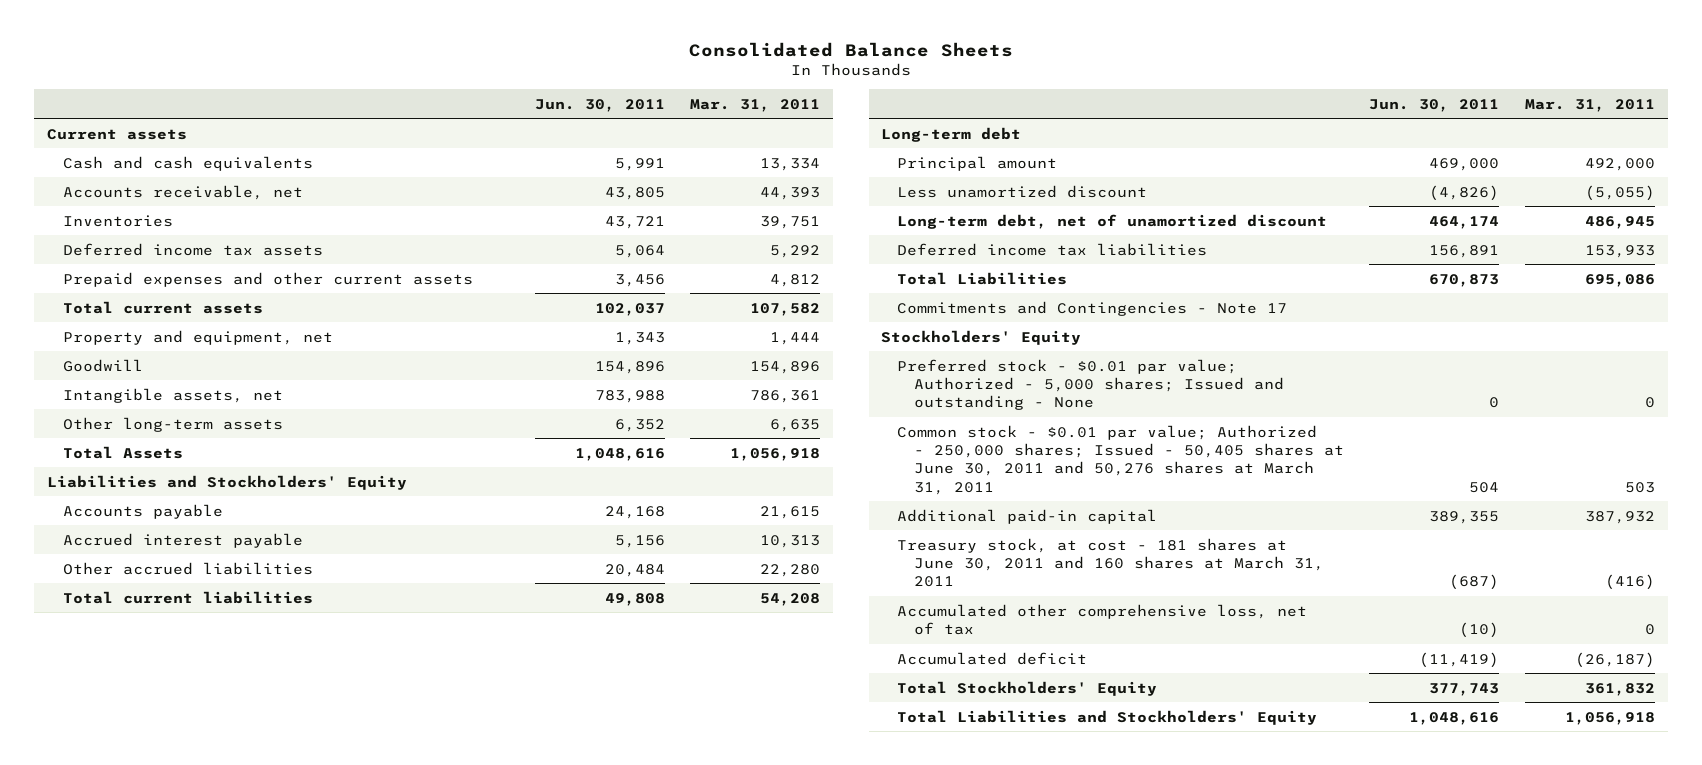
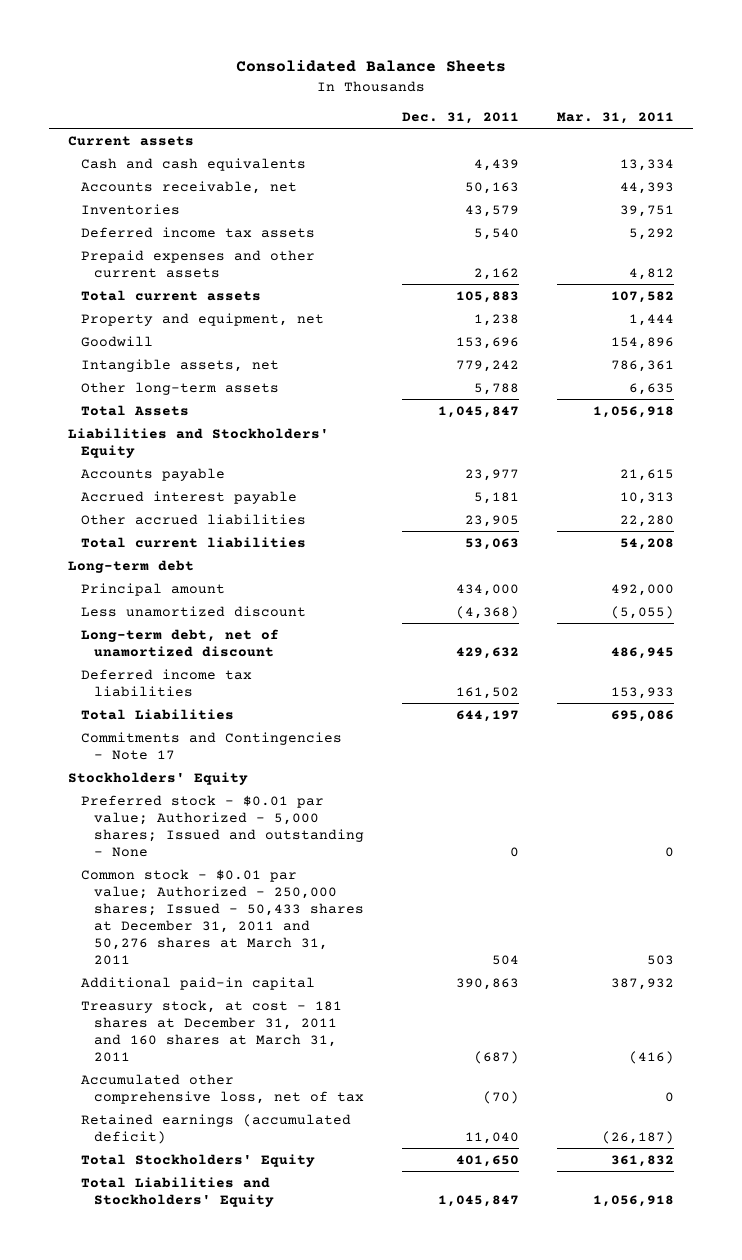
- | Jun. 30, 2011 | Mar. 31, 2011
+ | Dec. 31, 2011 | Mar. 31, 2011
- Common stock - $0.01 par value; Authorized - 250,000 shares; Issued - 50,405 shares at June 30, 2011 and 50,276 shares at March 31, 2011 | 504 | 503
+ Common stock - $0.01 par value; Authorized - 250,000 shares; Issued - 50,433 shares at December 31, 2011 and 50,276 shares at March 31, 2011 | 504 | 503
- Treasury stock, at cost - 181 shares at June 30, 2011 and 160 shares at March 31, 2011 | (687) | (416)
+ Treasury stock, at cost - 181 shares at December 31, 2011 and 160 shares at March 31, 2011 | (687) | (416)
- Accumulated deficit | (11,419) | (26,187)
+ Retained earnings (accumulated deficit) | 11,040 | (26,187)

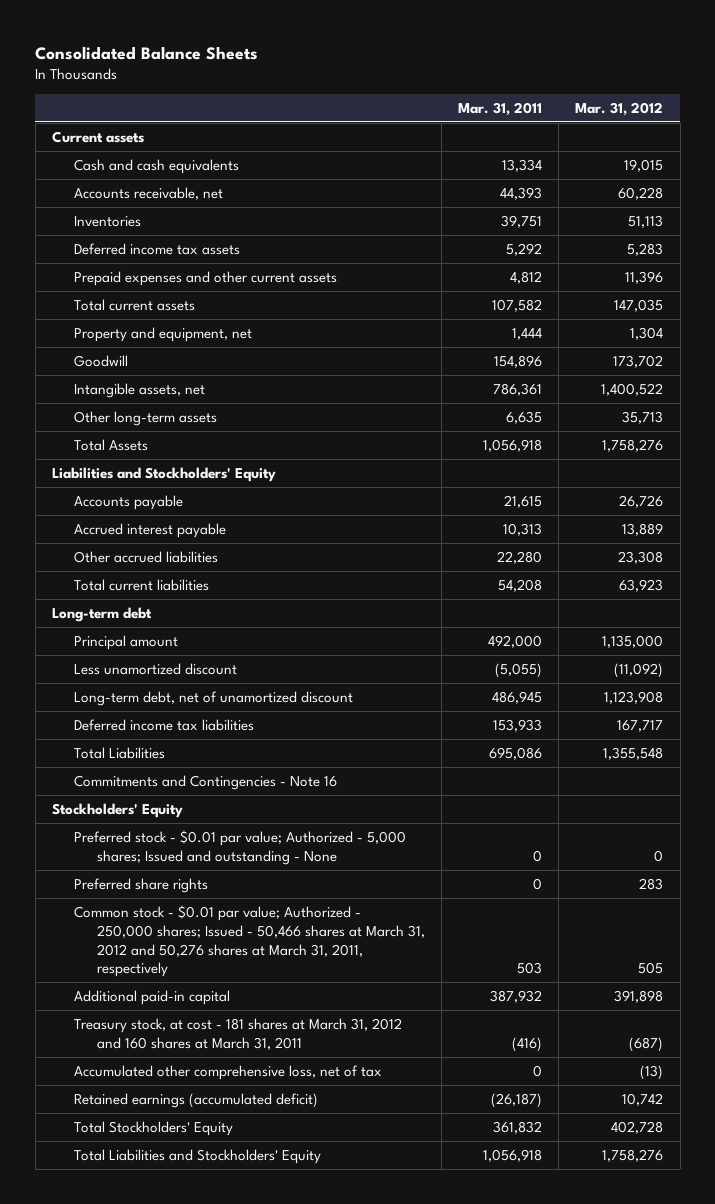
- | Dec. 31, 2011 | Mar. 31, 2011
+ | Mar. 31, 2011 | Mar. 31, 2012
- Commitments and Contingencies - Note 17
+ Commitments and Contingencies - Note 16
- Common stock - $0.01 par value; Authorized - 250,000 shares; Issued - 50,433 shares at December 31, 2011 and 50,276 shares at March 31, 2011 | 504 | 503
+ Preferred share rights | 0 | 283
+ Common stock - $0.01 par value; Authorized - 250,000 shares; Issued - 50,466 shares at March 31, 2012 and 50,276 shares at March 31, 2011, respectively | 503 | 505
- Treasury stock, at cost - 181 shares at December 31, 2011 and 160 shares at March 31, 2011 | (687) | (416)
+ Treasury stock, at cost - 181 shares at March 31, 2012 and 160 shares at March 31, 2011 | (416) | (687)

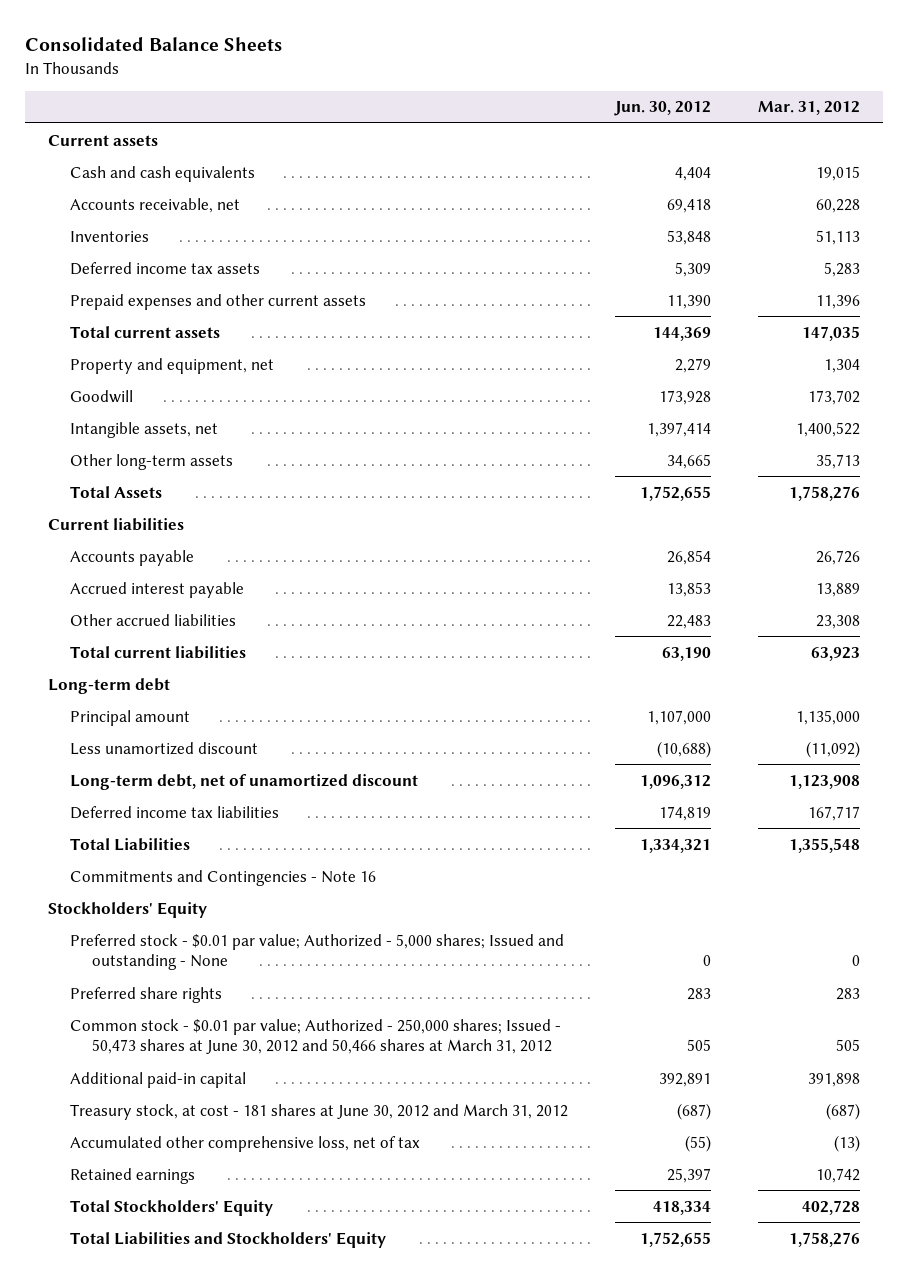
- | Mar. 31, 2011 | Mar. 31, 2012
+ | Jun. 30, 2012 | Mar. 31, 2012
- Liabilities and Stockholders' Equity
+ Current liabilities
- Common stock - $0.01 par value; Authorized - 250,000 shares; Issued - 50,466 shares at March 31, 2012 and 50,276 shares at March 31, 2011, respectively | 503 | 505
+ Common stock - $0.01 par value; Authorized - 250,000 shares; Issued - 50,473 shares at June 30, 2012 and 50,466 shares at March 31, 2012 | 505 | 505
- Treasury stock, at cost - 181 shares at March 31, 2012 and 160 shares at March 31, 2011 | (416) | (687)
+ Treasury stock, at cost - 181 shares at June 30, 2012 and March 31, 2012 | (687) | (687)
- Retained earnings (accumulated deficit) | (26,187) | 10,742
+ Retained earnings | 25,397 | 10,742

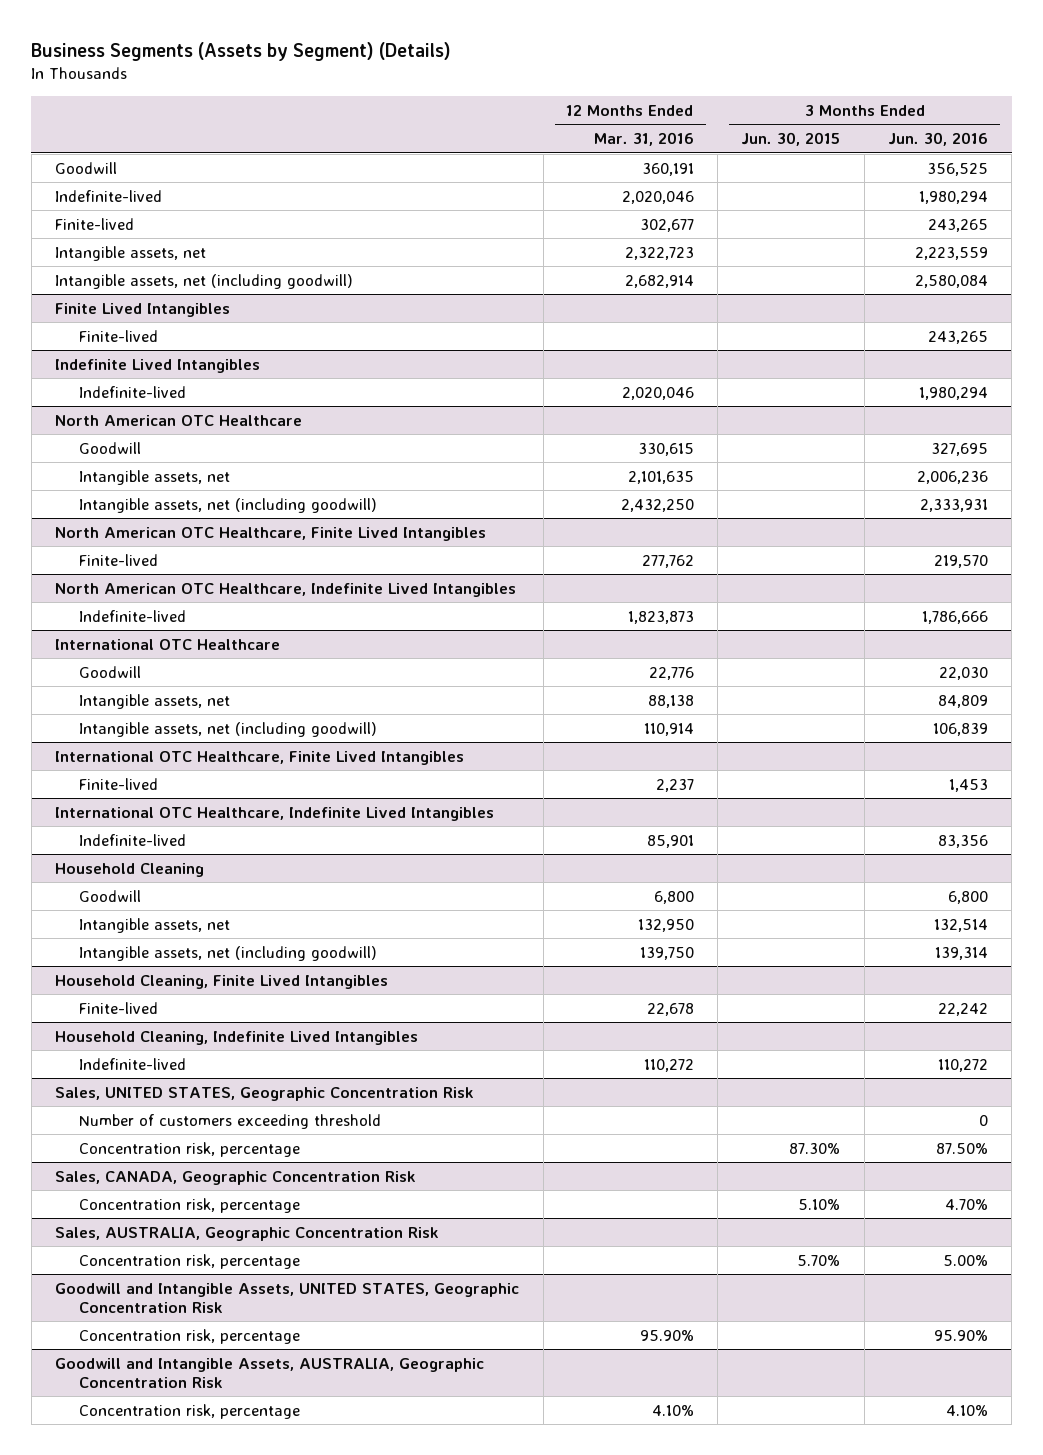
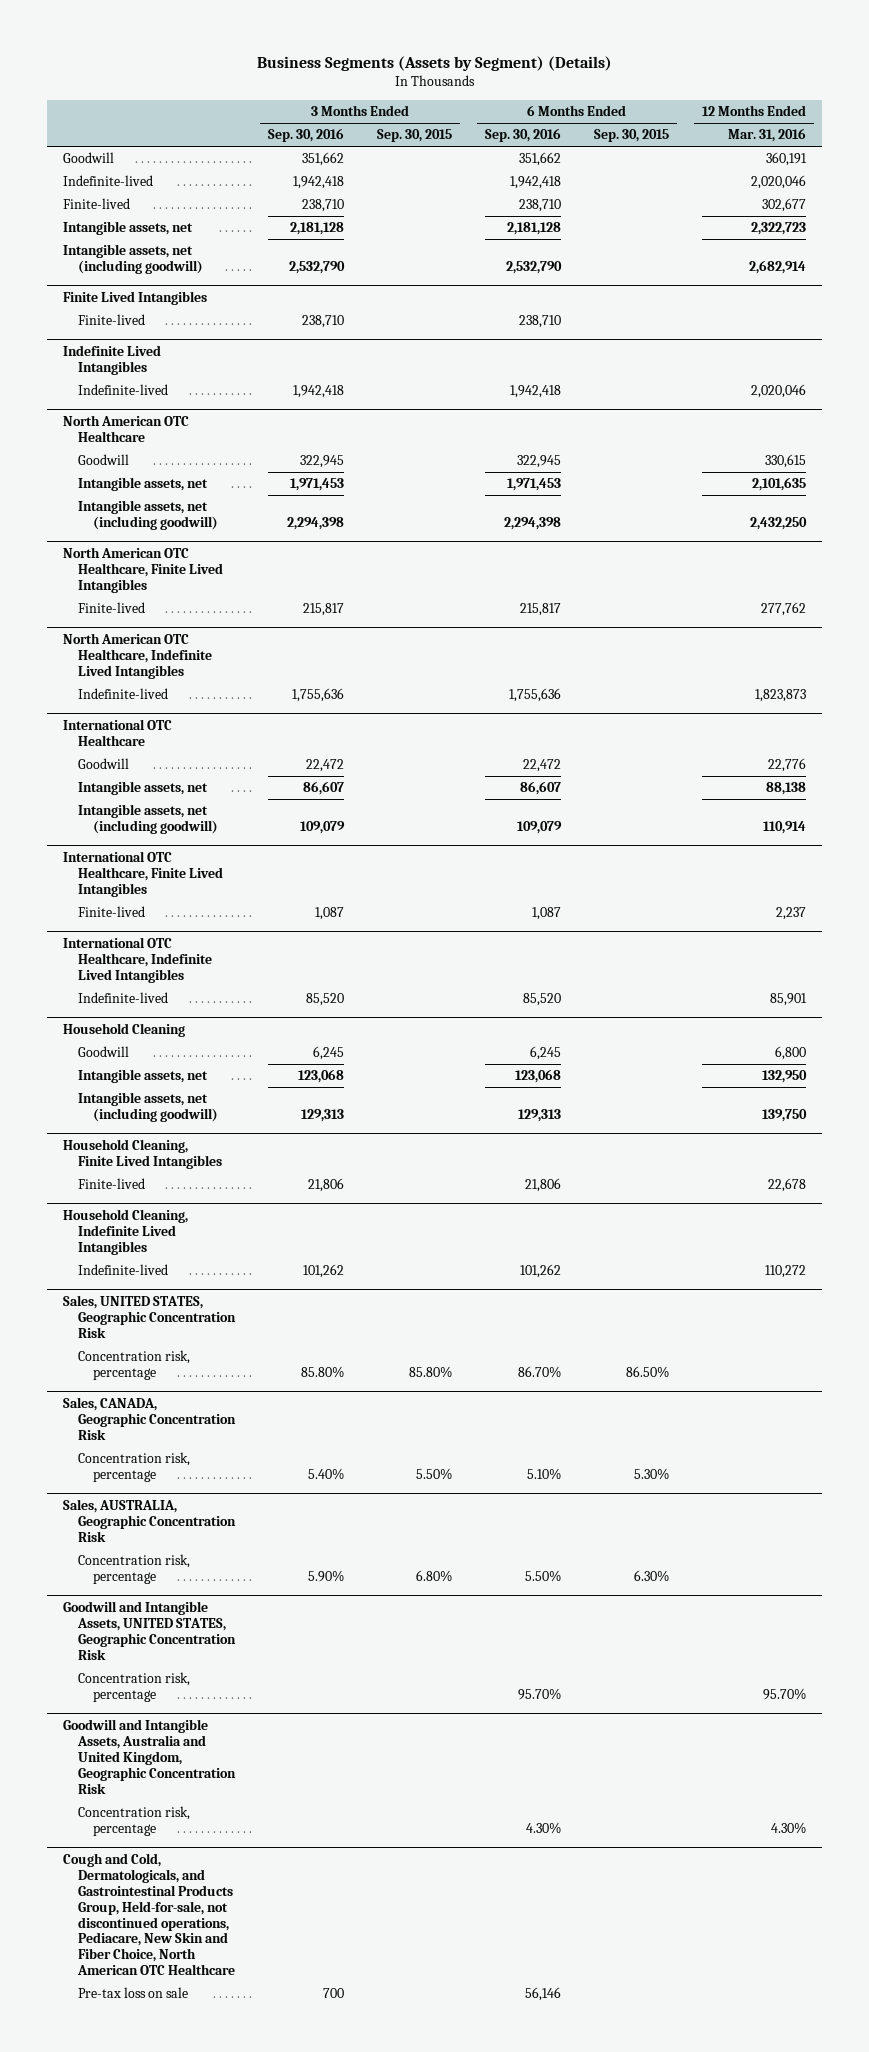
- | 12 Months Ended Mar. 31, 2016 | 3 Months Ended Jun. 30, 2015 | 3 Months Ended Jun. 30, 2016
+ | 3 Months Ended Sep. 30, 2016 | 3 Months Ended Sep. 30, 2015 | 6 Months Ended Sep. 30, 2016 | 6 Months Ended Sep. 30, 2015 | 12 Months Ended Mar. 31, 2016
@ Sales, UNITED STATES, Geographic Concentration Risk
- Number of customers exceeding threshold | | | 0
@ Goodwill and Intangible Assets, UNITED STATES, Geographic Concentration Risk
- Concentration risk, percentage | 95.90% | | 95.90%
- Goodwill and Intangible Assets, AUSTRALIA, Geographic Concentration Risk
- Concentration risk, percentage | 4.10% | | 4.10%
@ Goodwill and Intangible Assets, UNITED STATES, Geographic Concentration Risk
+ Concentration risk, percentage | | | 95.70% | | 95.70%
+ Goodwill and Intangible Assets, Australia and United Kingdom, Geographic Concentration Risk
+ Concentration risk, percentage | | | 4.30% | | 4.30%
+ Cough and Cold, Dermatologicals, and Gastrointestinal Products Group, Held-for-sale, not discontinued operations, Pediacare, New Skin and Fiber Choice, North American OTC Healthcare
+ Pre-tax loss on sale | 700 | | 56,146 | |

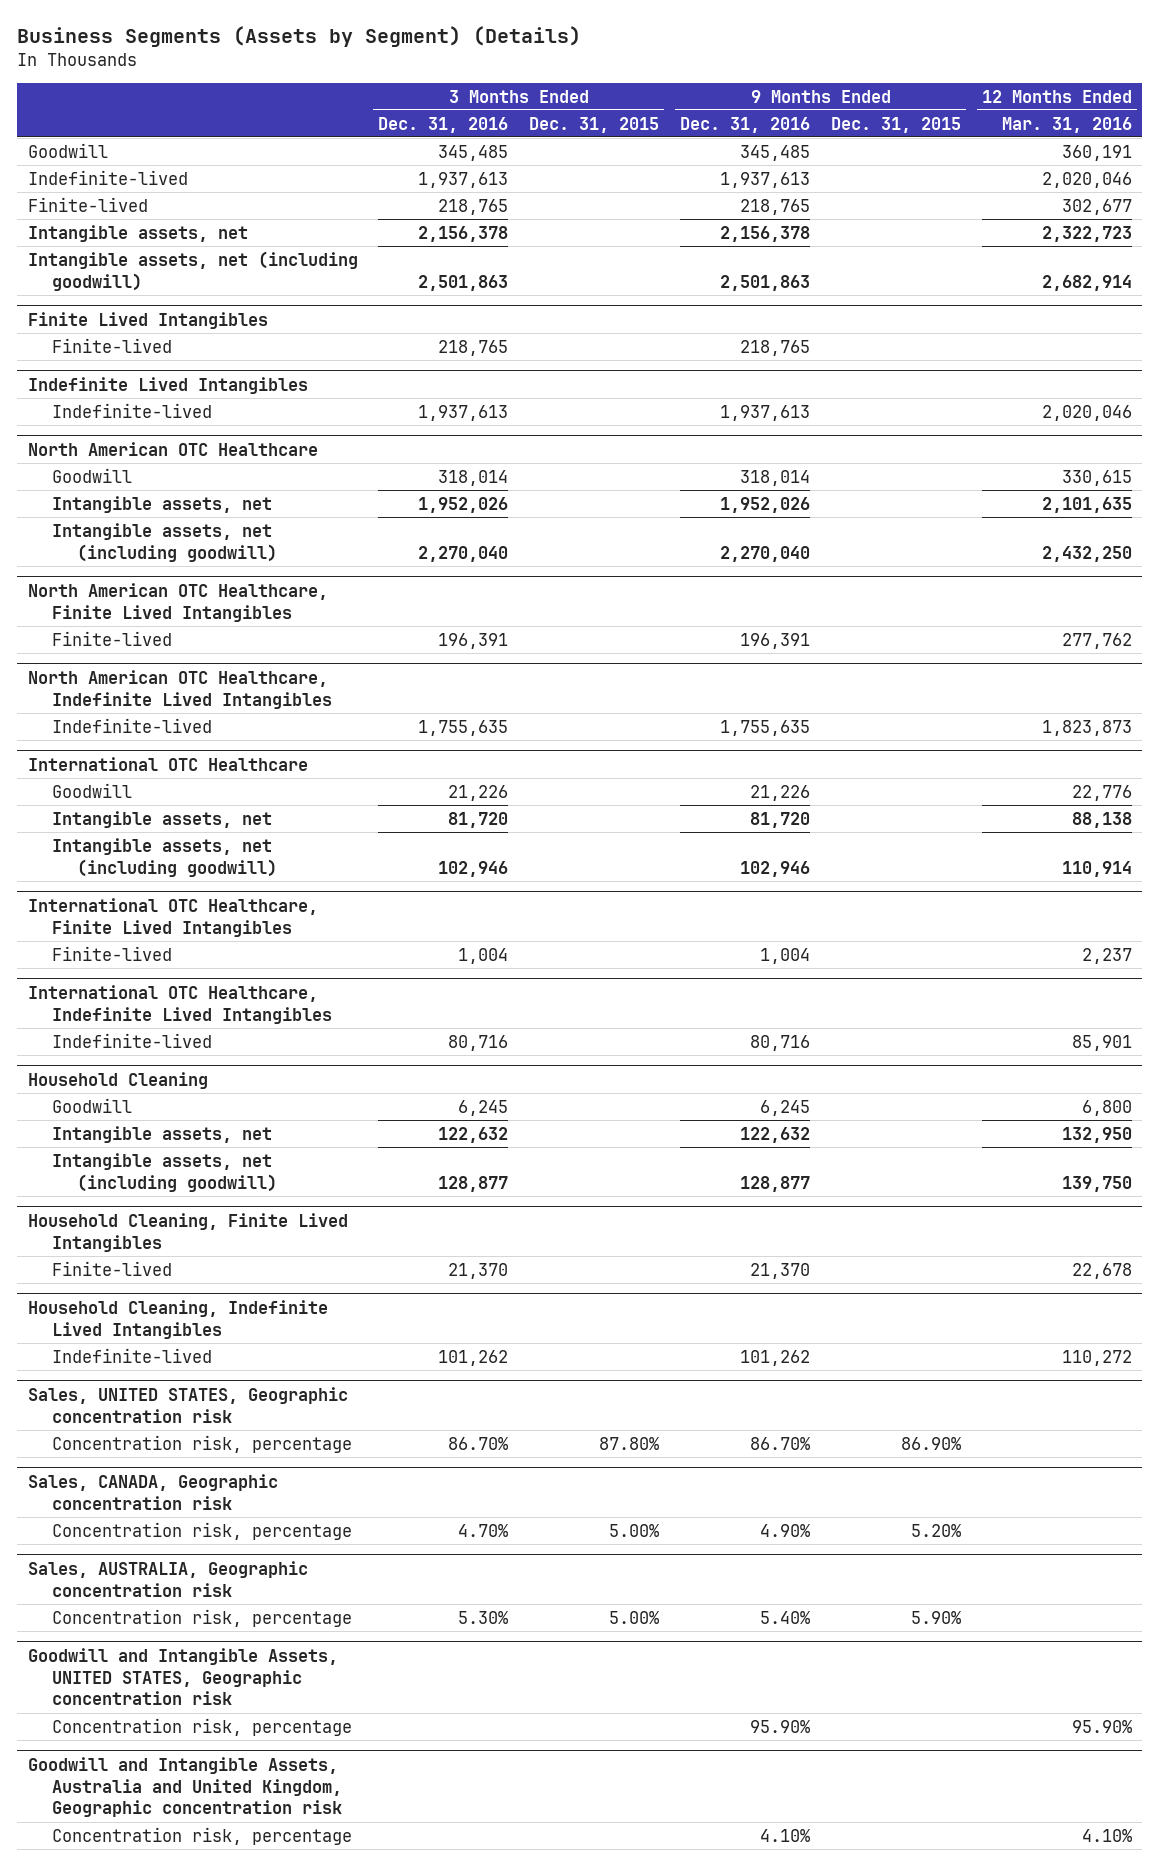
- | 3 Months Ended Sep. 30, 2016 | 3 Months Ended Sep. 30, 2015 | 6 Months Ended Sep. 30, 2016 | 6 Months Ended Sep. 30, 2015 | 12 Months Ended Mar. 31, 2016
+ | 3 Months Ended Dec. 31, 2016 | 3 Months Ended Dec. 31, 2015 | 9 Months Ended Dec. 31, 2016 | 9 Months Ended Dec. 31, 2015 | 12 Months Ended Mar. 31, 2016
- Sales, UNITED STATES, Geographic Concentration Risk
+ Sales, UNITED STATES, Geographic concentration risk
- Sales, CANADA, Geographic Concentration Risk
+ Sales, CANADA, Geographic concentration risk
- Sales, AUSTRALIA, Geographic Concentration Risk
+ Sales, AUSTRALIA, Geographic concentration risk
- Goodwill and Intangible Assets, UNITED STATES, Geographic Concentration Risk
- Concentration risk, percentage | | | 95.70% | | 95.70%
- Goodwill and Intangible Assets, Australia and United Kingdom, Geographic Concentration Risk
- Concentration risk, percentage | | | 4.30% | | 4.30%
- Cough and Cold, Dermatologicals, and Gastrointestinal Products Group, Held-for-sale, not discontinued operations, Pediacare, New Skin and Fiber Choice, North American OTC Healthcare
- Pre-tax loss on sale | 700 | | 56,146 | |
+ Goodwill and Intangible Assets, UNITED STATES, Geographic concentration risk
+ Concentration risk, percentage | | | 95.90% | | 95.90%
+ Goodwill and Intangible Assets, Australia and United Kingdom, Geographic concentration risk
+ Concentration risk, percentage | | | 4.10% | | 4.10%

